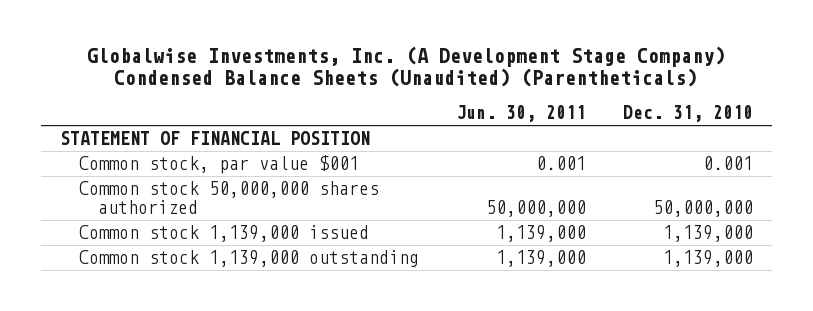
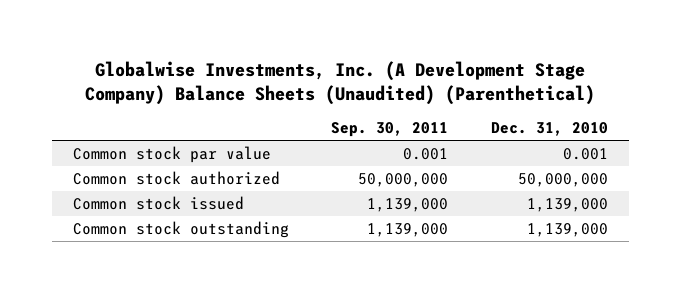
- Globalwise Investments, Inc. (A Development Stage Company) Condensed Balance Sheets (Unaudited) (Parentheticals)
+ Globalwise Investments, Inc. (A Development Stage Company) Balance Sheets (Unaudited) (Parenthetical)
- | Jun. 30, 2011 | Dec. 31, 2010
+ | Sep. 30, 2011 | Dec. 31, 2010
- STATEMENT OF FINANCIAL POSITION
- Common stock, par value $001 | 0.001 | 0.001
- Common stock 50,000,000 shares authorized | 50,000,000 | 50,000,000
- Common stock 1,139,000 issued | 1,139,000 | 1,139,000
- Common stock 1,139,000 outstanding | 1,139,000 | 1,139,000
+ Common stock par value | 0.001 | 0.001
+ Common stock authorized | 50,000,000 | 50,000,000
+ Common stock issued | 1,139,000 | 1,139,000
+ Common stock outstanding | 1,139,000 | 1,139,000

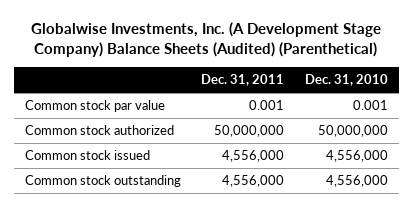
- Globalwise Investments, Inc. (A Development Stage Company) Balance Sheets (Unaudited) (Parenthetical)
+ Globalwise Investments, Inc. (A Development Stage Company) Balance Sheets (Audited) (Parenthetical)
- | Sep. 30, 2011 | Dec. 31, 2010
+ | Dec. 31, 2011 | Dec. 31, 2010
- Common stock issued | 1,139,000 | 1,139,000
- Common stock outstanding | 1,139,000 | 1,139,000
+ Common stock issued | 4,556,000 | 4,556,000
+ Common stock outstanding | 4,556,000 | 4,556,000

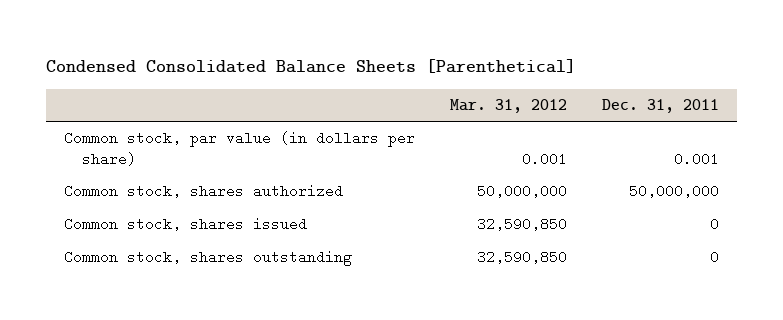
- Globalwise Investments, Inc. (A Development Stage Company) Balance Sheets (Audited) (Parenthetical)
+ Condensed Consolidated Balance Sheets [Parenthetical]
- | Dec. 31, 2011 | Dec. 31, 2010
+ | Mar. 31, 2012 | Dec. 31, 2011
- Common stock par value | 0.001 | 0.001
- Common stock authorized | 50,000,000 | 50,000,000
- Common stock issued | 4,556,000 | 4,556,000
- Common stock outstanding | 4,556,000 | 4,556,000
+ Common stock, par value (in dollars per share) | 0.001 | 0.001
+ Common stock, shares authorized | 50,000,000 | 50,000,000
+ Common stock, shares issued | 32,590,850 | 0
+ Common stock, shares outstanding | 32,590,850 | 0

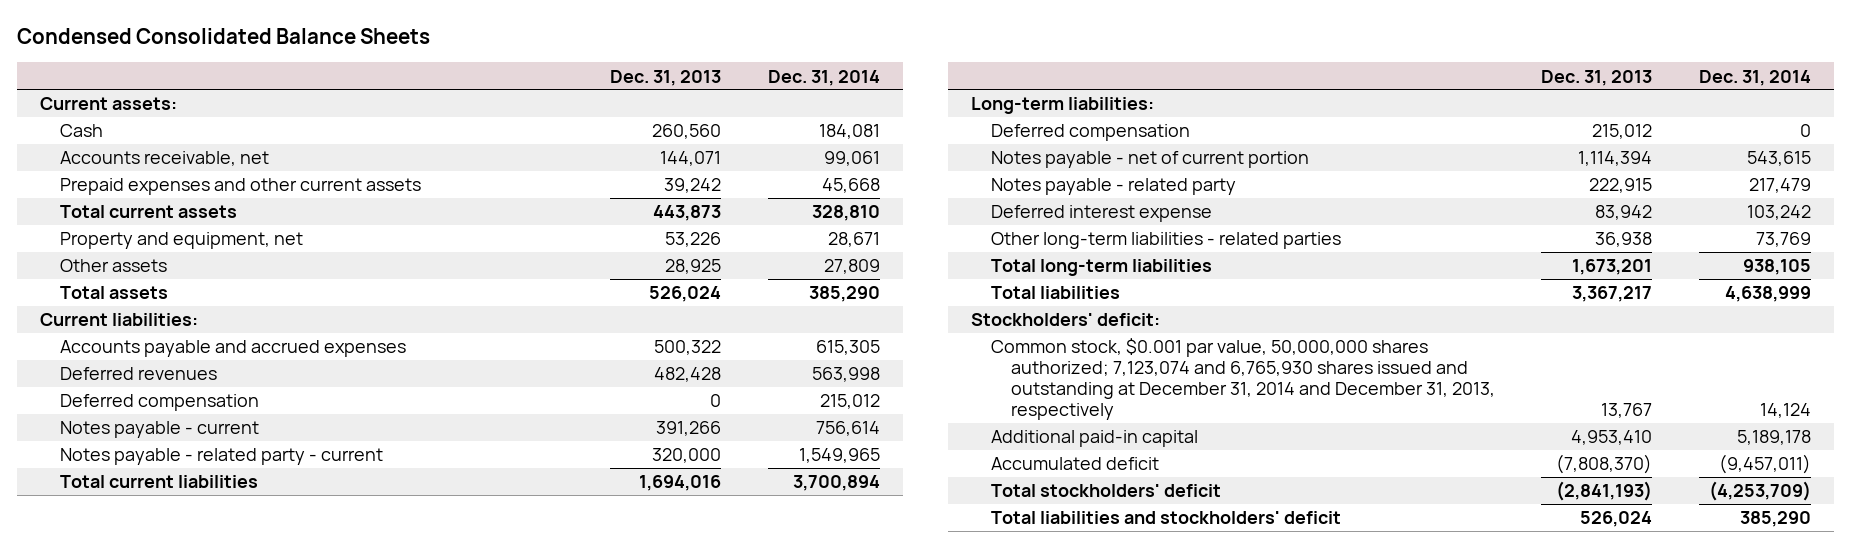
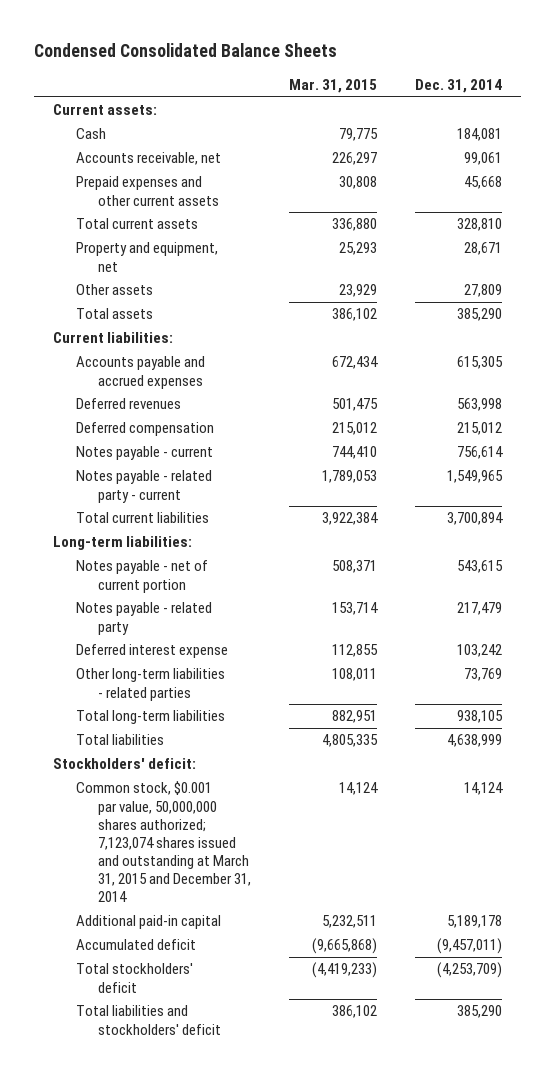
- | Dec. 31, 2013 | Dec. 31, 2014
+ | Mar. 31, 2015 | Dec. 31, 2014
- Deferred compensation | 215,012 | 0
- Common stock, $0.001 par value, 50,000,000 shares authorized; 7,123,074 and 6,765,930 shares issued and outstanding at December 31, 2014 and December 31, 2013, respectively | 13,767 | 14,124
+ Common stock, $0.001 par value, 50,000,000 shares authorized; 7,123,074 shares issued and outstanding at March 31, 2015 and December 31, 2014 | 14,124 | 14,124

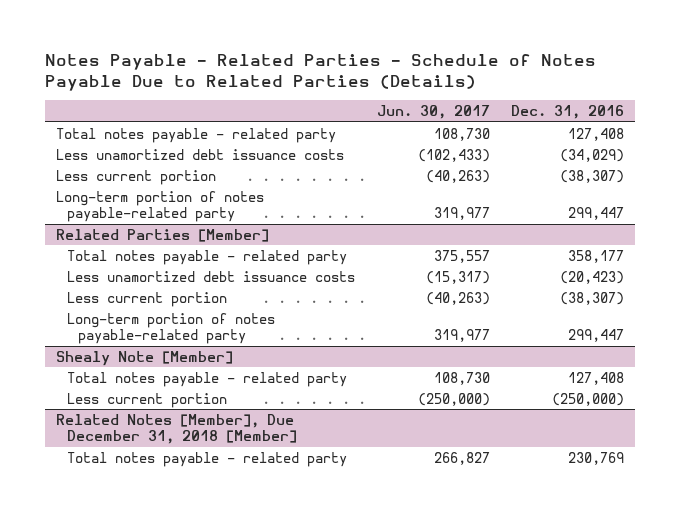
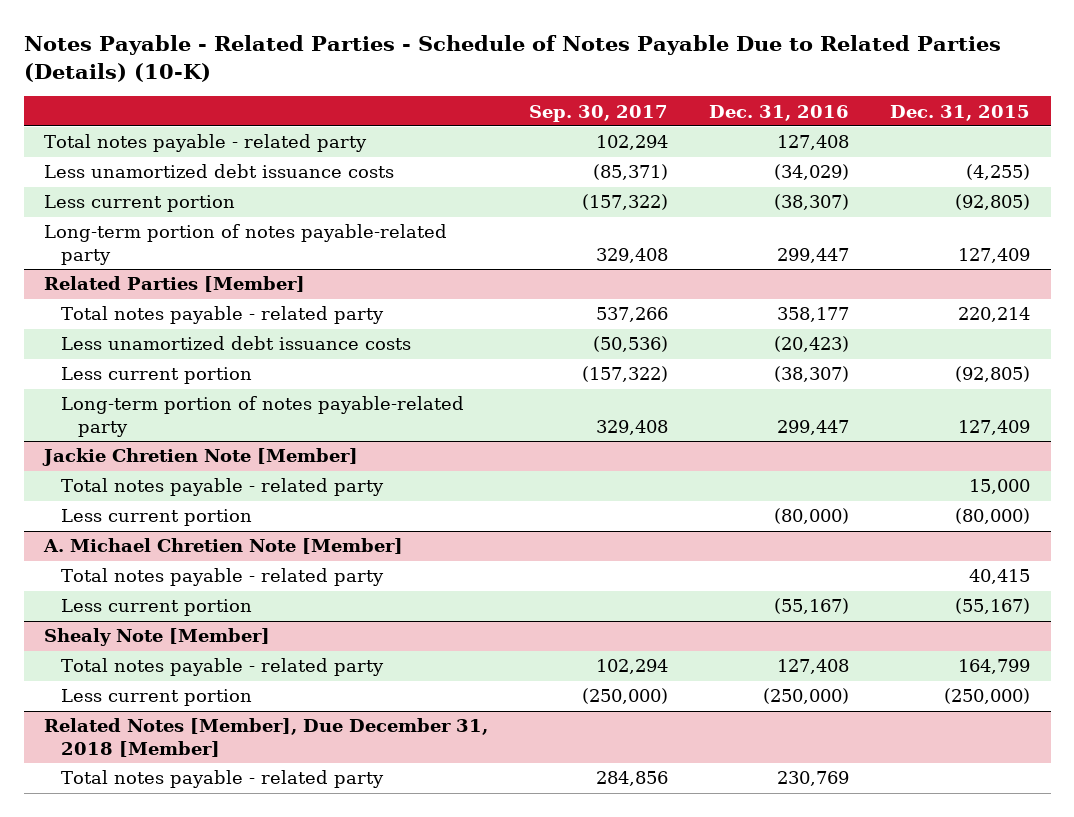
- Notes Payable - Related Parties - Schedule of Notes Payable Due to Related Parties (Details)
+ Notes Payable - Related Parties - Schedule of Notes Payable Due to Related Parties (Details) (10-K)
- | Jun. 30, 2017 | Dec. 31, 2016
+ | Sep. 30, 2017 | Dec. 31, 2016 | Dec. 31, 2015
+ Jackie Chretien Note [Member]
+ Total notes payable - related party | | | 15,000
+ Less current portion | | (80,000) | (80,000)
+ A. Michael Chretien Note [Member]
+ Total notes payable - related party | | | 40,415
+ Less current portion | | (55,167) | (55,167)

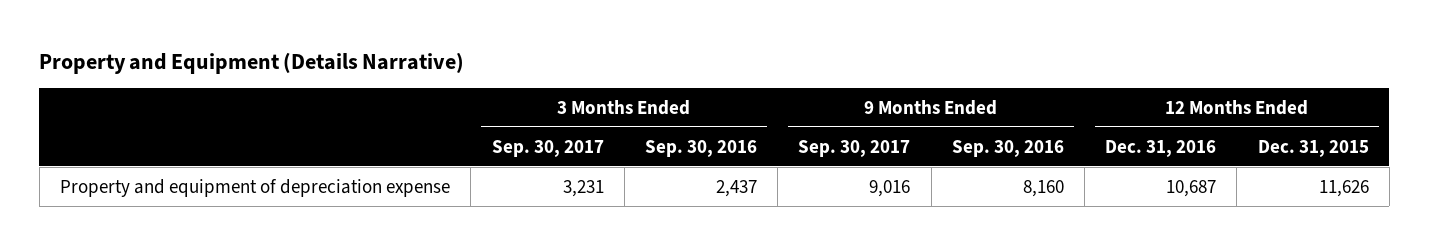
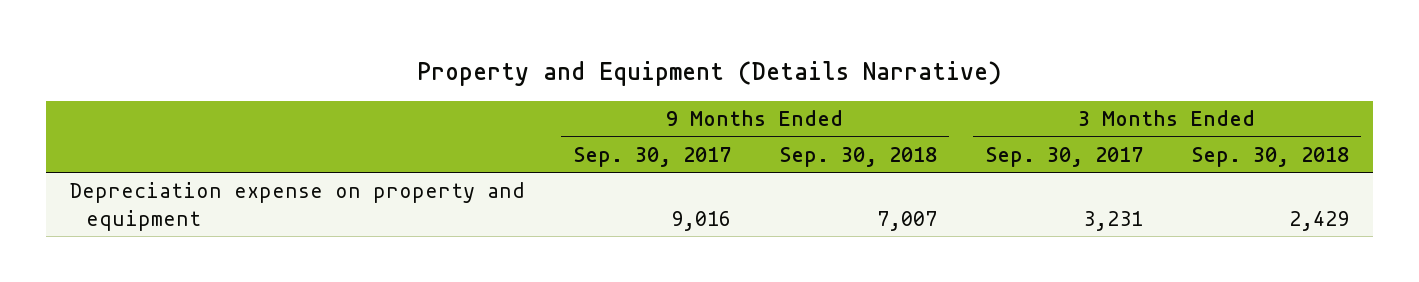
- | 3 Months Ended Sep. 30, 2017 | 3 Months Ended Sep. 30, 2016 | 9 Months Ended Sep. 30, 2017 | 9 Months Ended Sep. 30, 2016 | 12 Months Ended Dec. 31, 2016 | 12 Months Ended Dec. 31, 2015
+ | 9 Months Ended Sep. 30, 2017 | 9 Months Ended Sep. 30, 2018 | 3 Months Ended Sep. 30, 2017 | 3 Months Ended Sep. 30, 2018
- Property and equipment of depreciation expense | 3,231 | 2,437 | 9,016 | 8,160 | 10,687 | 11,626
+ Depreciation expense on property and equipment | 9,016 | 7,007 | 3,231 | 2,429

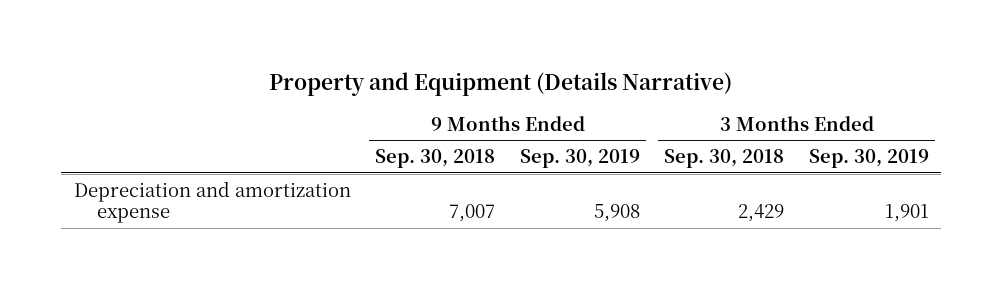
- | 9 Months Ended Sep. 30, 2017 | 9 Months Ended Sep. 30, 2018 | 3 Months Ended Sep. 30, 2017 | 3 Months Ended Sep. 30, 2018
+ | 9 Months Ended Sep. 30, 2018 | 9 Months Ended Sep. 30, 2019 | 3 Months Ended Sep. 30, 2018 | 3 Months Ended Sep. 30, 2019
- Depreciation expense on property and equipment | 9,016 | 7,007 | 3,231 | 2,429
+ Depreciation and amortization expense | 7,007 | 5,908 | 2,429 | 1,901

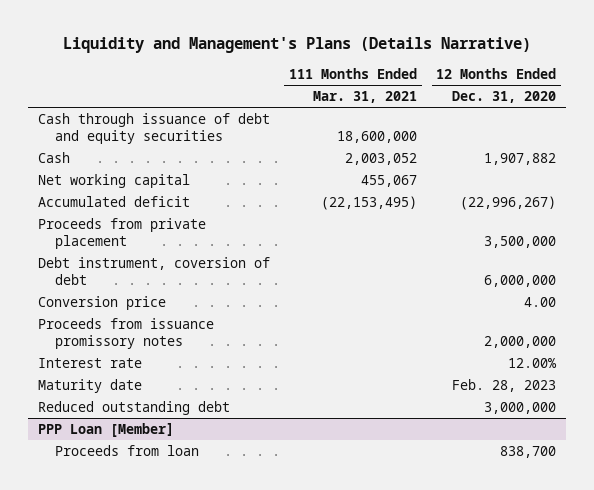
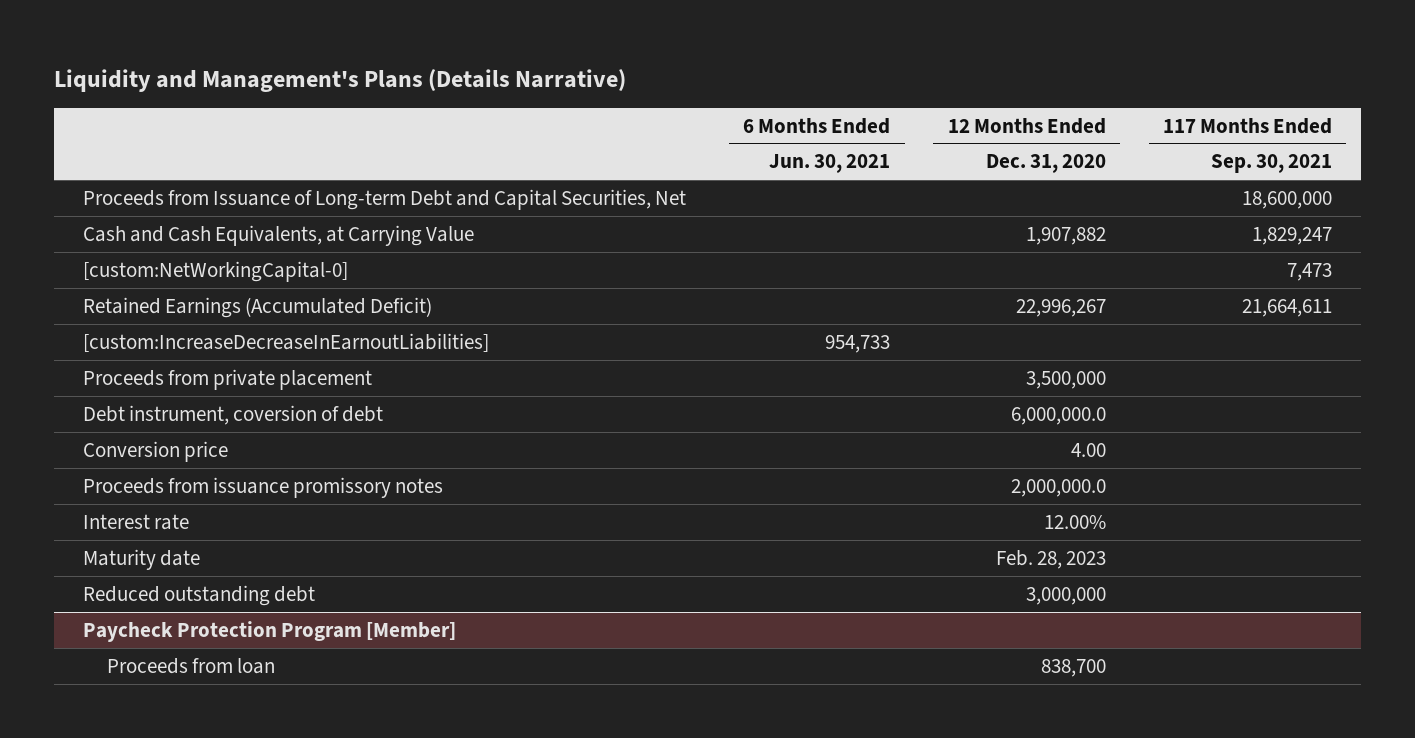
- | 111 Months Ended Mar. 31, 2021 | 12 Months Ended Dec. 31, 2020
+ | 6 Months Ended Jun. 30, 2021 | 12 Months Ended Dec. 31, 2020 | 117 Months Ended Sep. 30, 2021
- Cash through issuance of debt and equity securities | 18,600,000 |
- Cash | 2,003,052 | 1,907,882
- Net working capital | 455,067 |
- Accumulated deficit | (22,153,495) | (22,996,267)
+ Proceeds from Issuance of Long-term Debt and Capital Securities, Net | | | 18,600,000
+ Cash and Cash Equivalents, at Carrying Value | | 1,907,882 | 1,829,247
+ [custom:NetWorkingCapital-0] | | | 7,473
+ Retained Earnings (Accumulated Deficit) | | 22,996,267 | 21,664,611
+ [custom:IncreaseDecreaseInEarnoutLiabilities] | 954,733 | |
- Debt instrument, coversion of debt | | 6,000,000
+ Debt instrument, coversion of debt | | 6,000,000.0 |
- Proceeds from issuance promissory notes | | 2,000,000
+ Proceeds from issuance promissory notes | | 2,000,000.0 |
- PPP Loan [Member]
+ Paycheck Protection Program [Member]

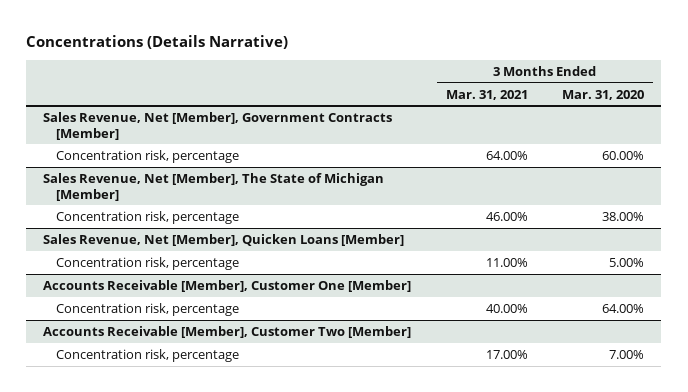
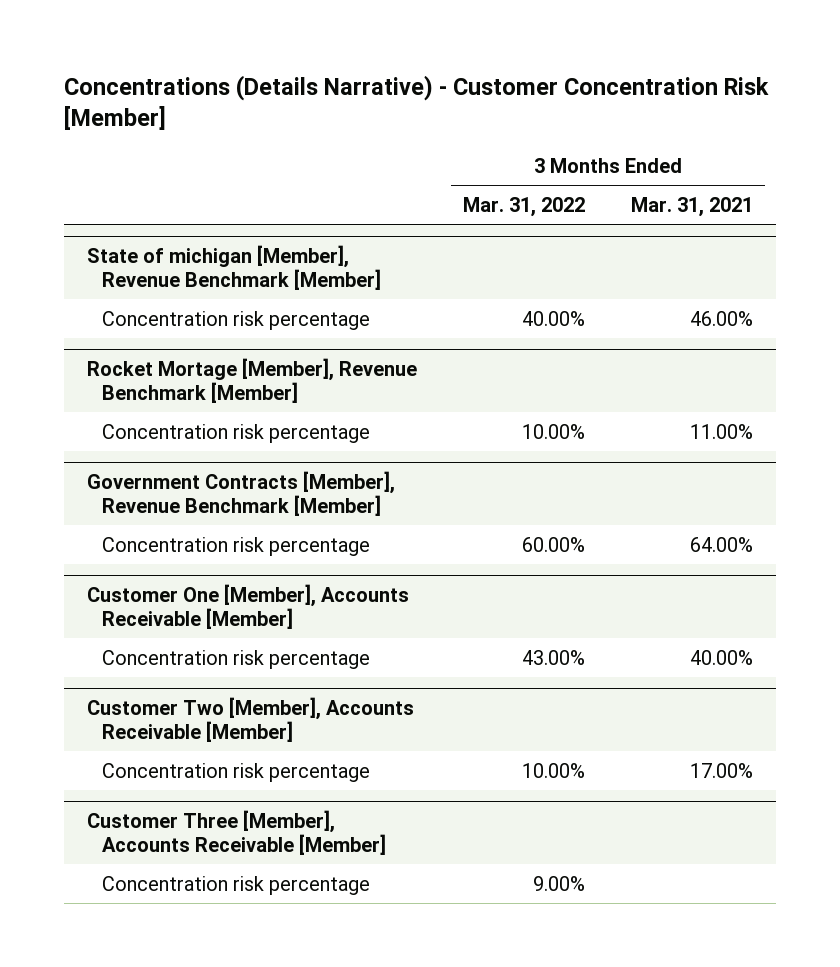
- Concentrations (Details Narrative)
+ Concentrations (Details Narrative) - Customer Concentration Risk [Member]
- | 3 Months Ended Mar. 31, 2021 | 3 Months Ended Mar. 31, 2020
+ | 3 Months Ended Mar. 31, 2022 | 3 Months Ended Mar. 31, 2021
- Sales Revenue, Net [Member], Government Contracts [Member]
- Concentration risk, percentage | 64.00% | 60.00%
- Sales Revenue, Net [Member], The State of Michigan [Member]
- Concentration risk, percentage | 46.00% | 38.00%
- Sales Revenue, Net [Member], Quicken Loans [Member]
- Concentration risk, percentage | 11.00% | 5.00%
- Accounts Receivable [Member], Customer One [Member]
- Concentration risk, percentage | 40.00% | 64.00%
- Accounts Receivable [Member], Customer Two [Member]
- Concentration risk, percentage | 17.00% | 7.00%
+ State of michigan [Member], Revenue Benchmark [Member]
+ Concentration risk percentage | 40.00% | 46.00%
+ Rocket Mortage [Member], Revenue Benchmark [Member]
+ Concentration risk percentage | 10.00% | 11.00%
+ Government Contracts [Member], Revenue Benchmark [Member]
+ Concentration risk percentage | 60.00% | 64.00%
+ Customer One [Member], Accounts Receivable [Member]
+ Concentration risk percentage | 43.00% | 40.00%
+ Customer Two [Member], Accounts Receivable [Member]
+ Concentration risk percentage | 10.00% | 17.00%
+ Customer Three [Member], Accounts Receivable [Member]
+ Concentration risk percentage | 9.00% |

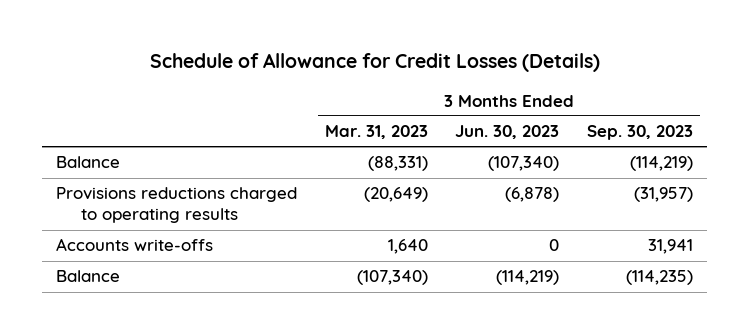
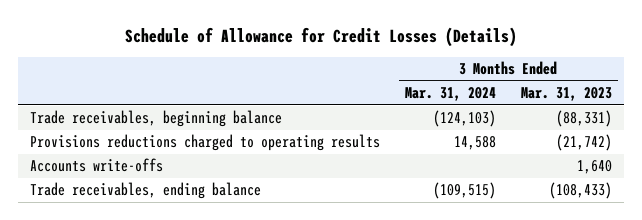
- | 3 Months Ended Mar. 31, 2023 | 3 Months Ended Jun. 30, 2023 | 3 Months Ended Sep. 30, 2023
+ | 3 Months Ended Mar. 31, 2024 | 3 Months Ended Mar. 31, 2023
- Balance | (88,331) | (107,340) | (114,219)
- Provisions reductions charged to operating results | (20,649) | (6,878) | (31,957)
+ Trade receivables, beginning balance | (124,103) | (88,331)
+ Provisions reductions charged to operating results | 14,588 | (21,742)
- Balance | (107,340) | (114,219) | (114,235)
+ Trade receivables, ending balance | (109,515) | (108,433)

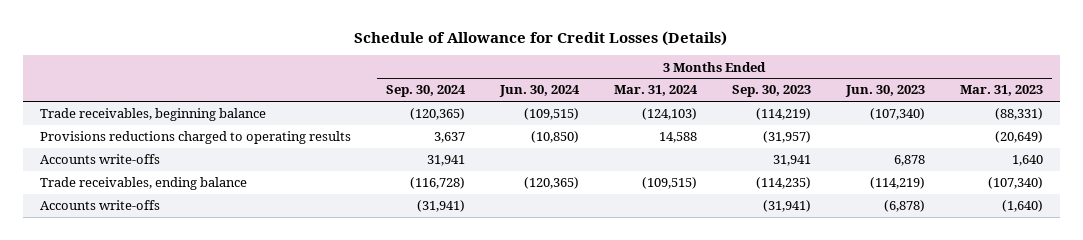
- | 3 Months Ended Mar. 31, 2024 | 3 Months Ended Mar. 31, 2023
+ | 3 Months Ended Sep. 30, 2024 | 3 Months Ended Jun. 30, 2024 | 3 Months Ended Mar. 31, 2024 | 3 Months Ended Sep. 30, 2023 | 3 Months Ended Jun. 30, 2023 | 3 Months Ended Mar. 31, 2023
- Provisions reductions charged to operating results | 14,588 | (21,742)
+ Provisions reductions charged to operating results | 3,637 | (10,850) | 14,588 | (31,957) | | (20,649)
- Trade receivables, ending balance | (109,515) | (108,433)
+ Trade receivables, ending balance | (116,728) | (120,365) | (109,515) | (114,235) | (114,219) | (107,340)
+ Accounts write-offs | (31,941) | | | (31,941) | (6,878) | (1,640)

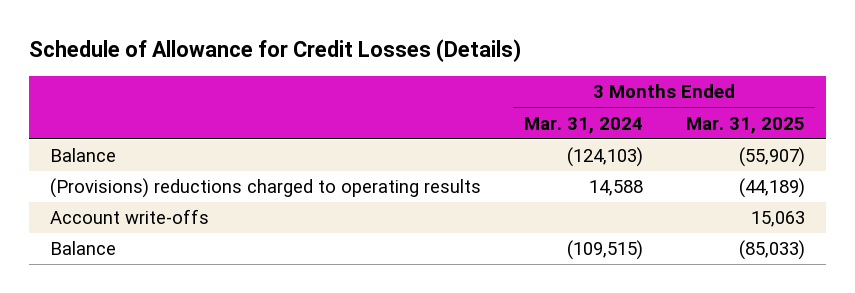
- | 3 Months Ended Sep. 30, 2024 | 3 Months Ended Jun. 30, 2024 | 3 Months Ended Mar. 31, 2024 | 3 Months Ended Sep. 30, 2023 | 3 Months Ended Jun. 30, 2023 | 3 Months Ended Mar. 31, 2023
+ | 3 Months Ended Mar. 31, 2024 | 3 Months Ended Mar. 31, 2025
- Trade receivables, beginning balance | (120,365) | (109,515) | (124,103) | (114,219) | (107,340) | (88,331)
- Provisions reductions charged to operating results | 3,637 | (10,850) | 14,588 | (31,957) | | (20,649)
- Accounts write-offs | 31,941 | | | 31,941 | 6,878 | 1,640
- Trade receivables, ending balance | (116,728) | (120,365) | (109,515) | (114,235) | (114,219) | (107,340)
- Accounts write-offs | (31,941) | | | (31,941) | (6,878) | (1,640)
+ Balance | (124,103) | (55,907)
+ (Provisions) reductions charged to operating results | 14,588 | (44,189)
+ Account write-offs | | 15,063
+ Balance | (109,515) | (85,033)

